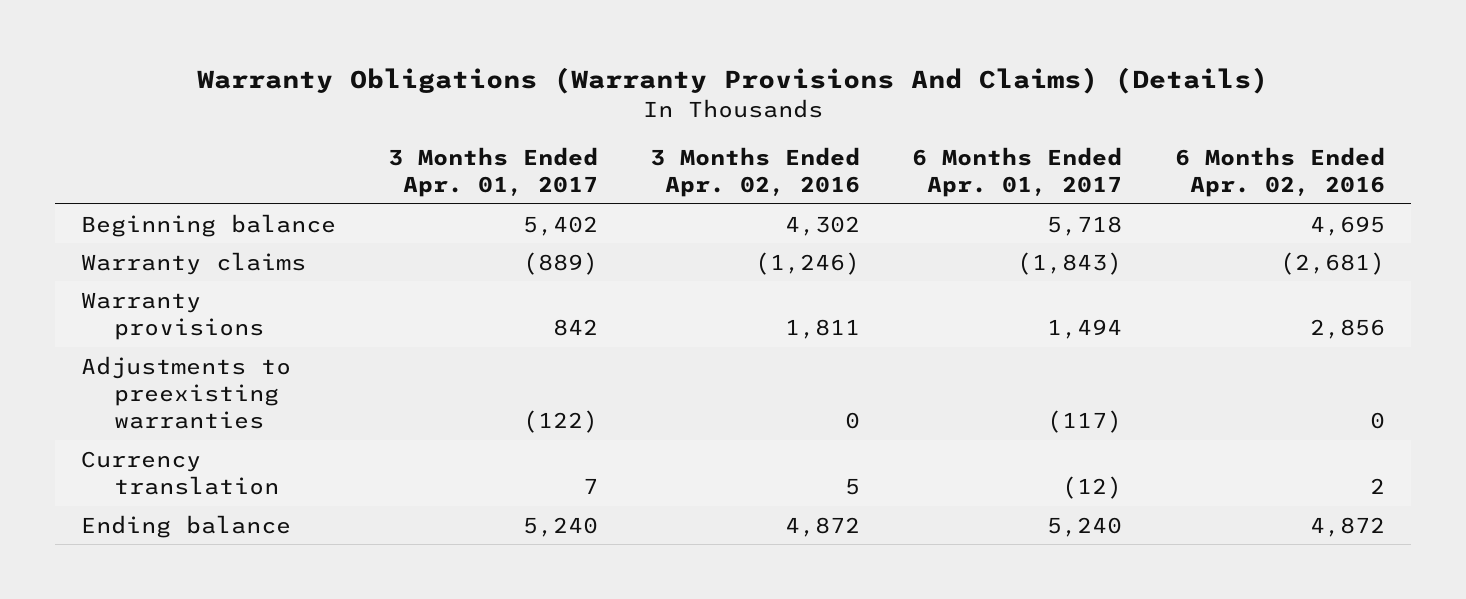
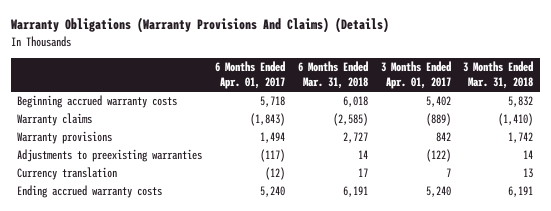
- | 3 Months Ended Apr. 01, 2017 | 3 Months Ended Apr. 02, 2016 | 6 Months Ended Apr. 01, 2017 | 6 Months Ended Apr. 02, 2016
+ | 6 Months Ended Apr. 01, 2017 | 6 Months Ended Mar. 31, 2018 | 3 Months Ended Apr. 01, 2017 | 3 Months Ended Mar. 31, 2018
- Beginning balance | 5,402 | 4,302 | 5,718 | 4,695
+ Beginning accrued warranty costs | 5,718 | 6,018 | 5,402 | 5,832
- Ending balance | 5,240 | 4,872 | 5,240 | 4,872
+ Ending accrued warranty costs | 5,240 | 6,191 | 5,240 | 6,191

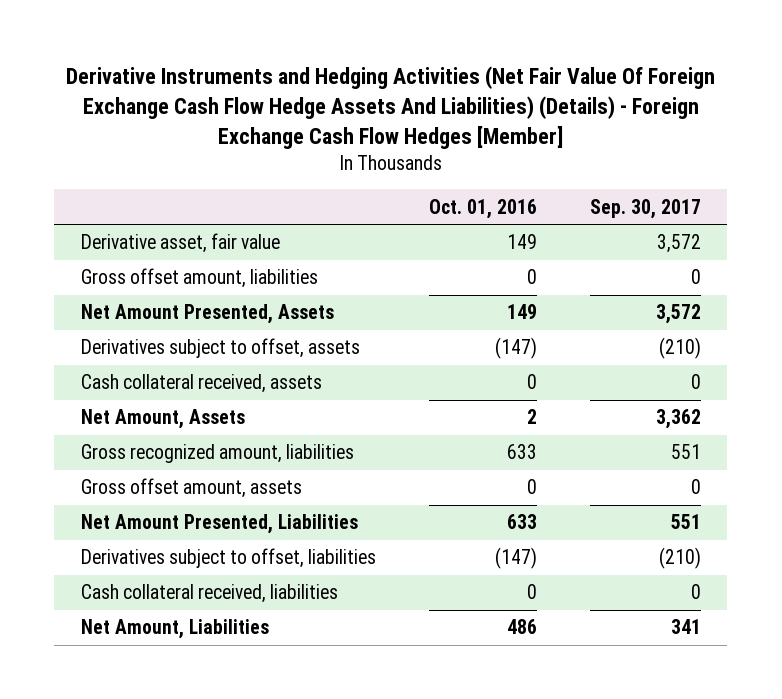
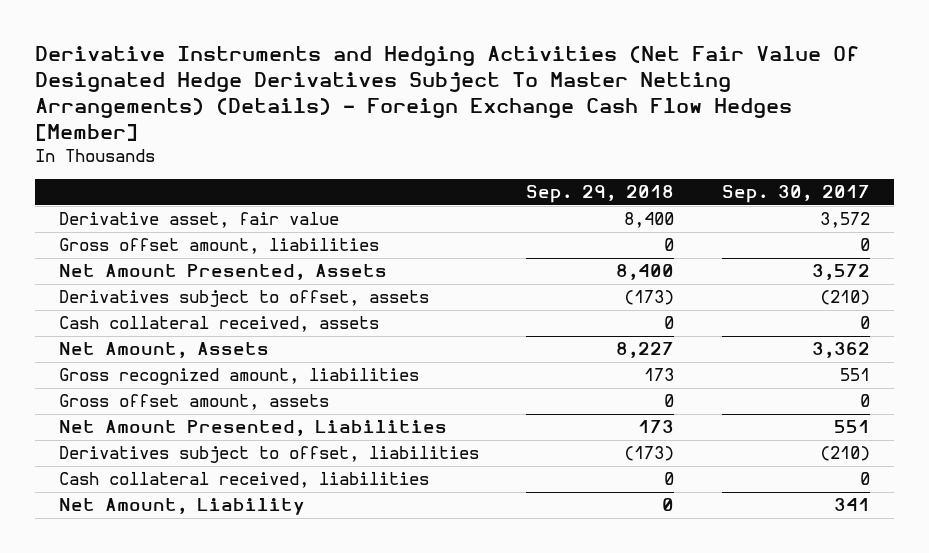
- Derivative Instruments and Hedging Activities (Net Fair Value Of Foreign Exchange Cash Flow Hedge Assets And Liabilities) (Details) - Foreign Exchange Cash Flow Hedges [Member]
+ Derivative Instruments and Hedging Activities (Net Fair Value Of Designated Hedge Derivatives Subject To Master Netting Arrangements) (Details) - Foreign Exchange Cash Flow Hedges [Member]
- | Oct. 01, 2016 | Sep. 30, 2017
+ | Sep. 29, 2018 | Sep. 30, 2017
- Net Amount, Liabilities | 486 | 341
+ Net Amount, Liability | 0 | 341

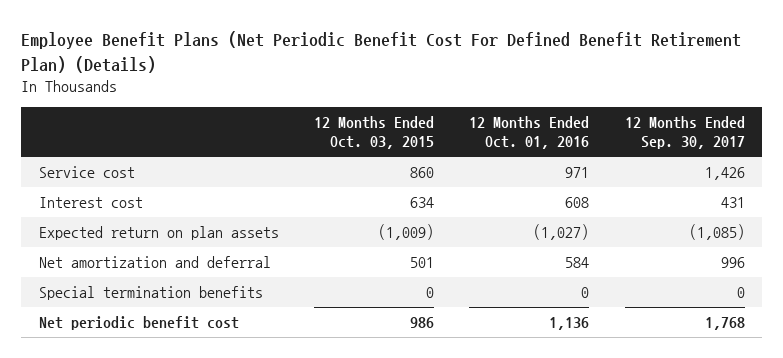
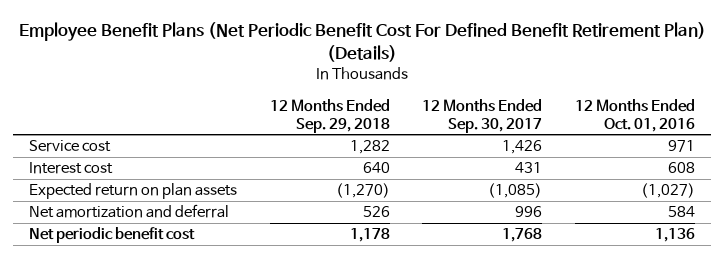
- | 12 Months Ended Oct. 03, 2015 | 12 Months Ended Oct. 01, 2016 | 12 Months Ended Sep. 30, 2017
+ | 12 Months Ended Sep. 29, 2018 | 12 Months Ended Sep. 30, 2017 | 12 Months Ended Oct. 01, 2016
- Special termination benefits | 0 | 0 | 0

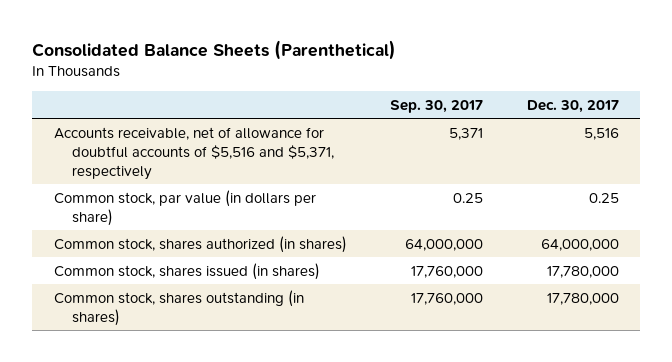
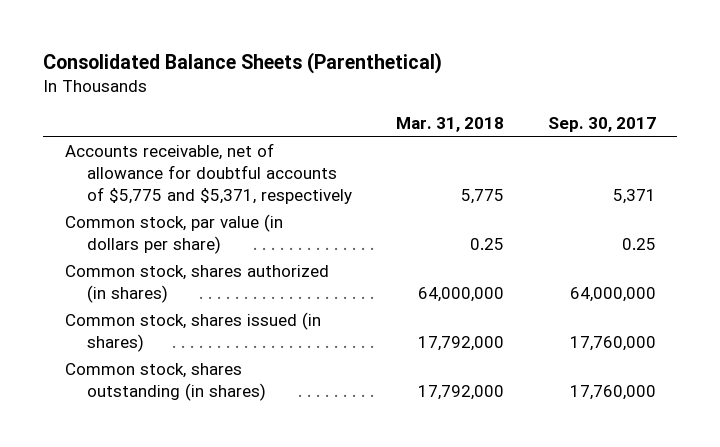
- | Sep. 30, 2017 | Dec. 30, 2017
+ | Mar. 31, 2018 | Sep. 30, 2017
- Accounts receivable, net of allowance for doubtful accounts of $5,516 and $5,371, respectively | 5,371 | 5,516
+ Accounts receivable, net of allowance for doubtful accounts of $5,775 and $5,371, respectively | 5,775 | 5,371

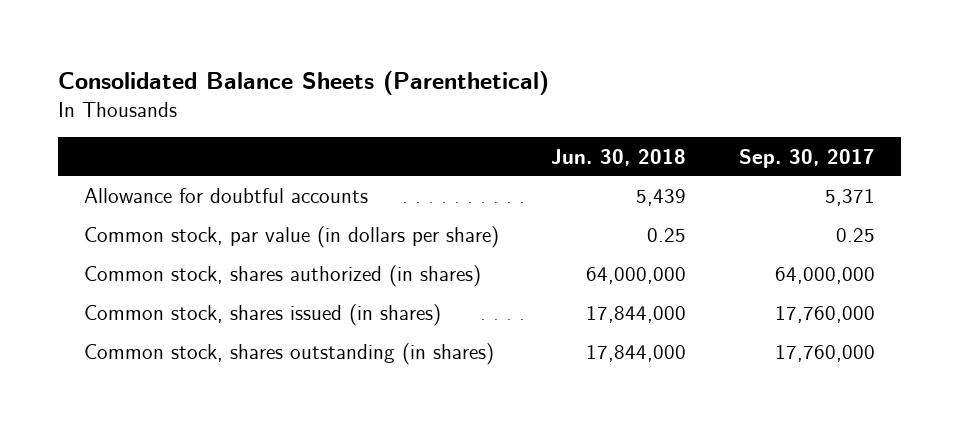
- | Mar. 31, 2018 | Sep. 30, 2017
+ | Jun. 30, 2018 | Sep. 30, 2017
- Accounts receivable, net of allowance for doubtful accounts of $5,775 and $5,371, respectively | 5,775 | 5,371
+ Allowance for doubtful accounts | 5,439 | 5,371

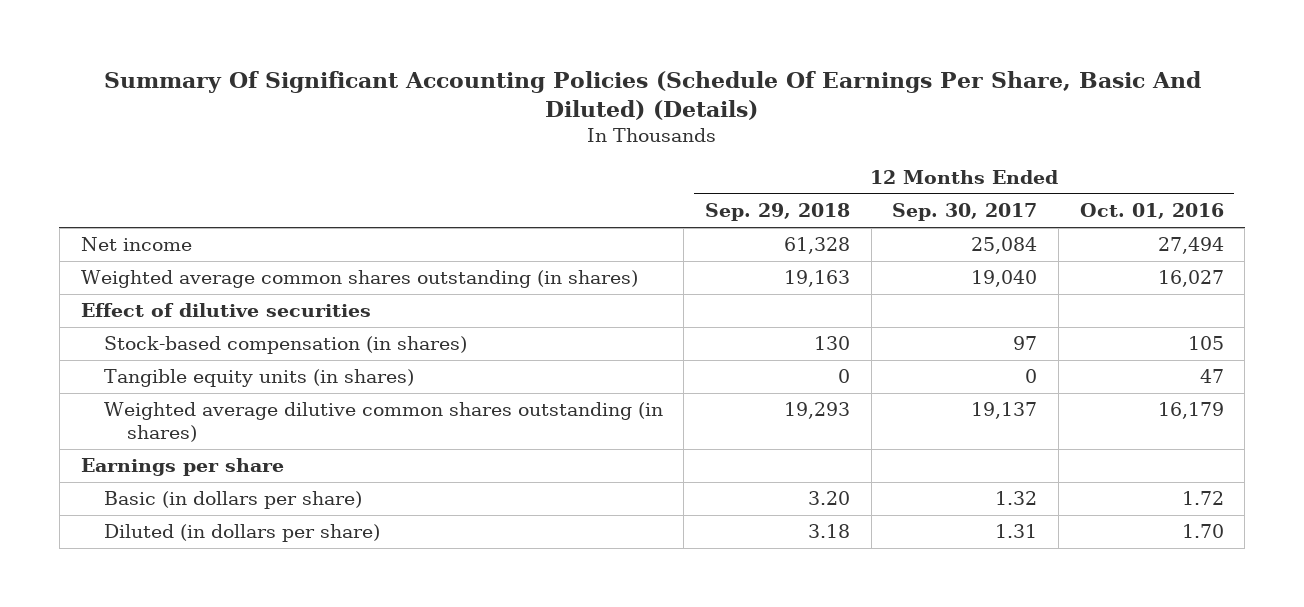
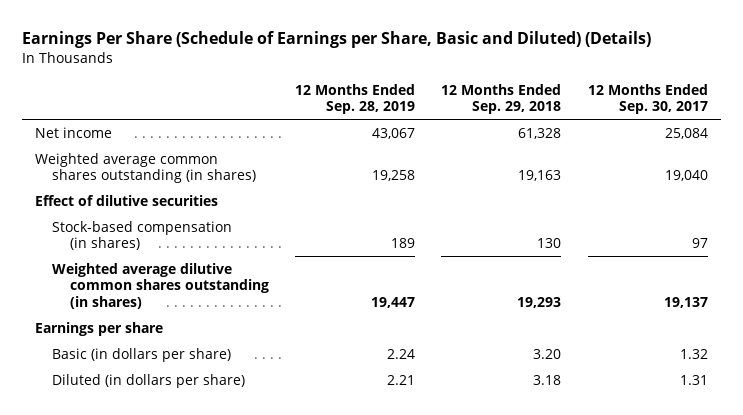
- Summary Of Significant Accounting Policies (Schedule Of Earnings Per Share, Basic And Diluted) (Details)
+ Earnings Per Share (Schedule of Earnings per Share, Basic and Diluted) (Details)
- | 12 Months Ended Sep. 29, 2018 | 12 Months Ended Sep. 30, 2017 | 12 Months Ended Oct. 01, 2016
+ | 12 Months Ended Sep. 28, 2019 | 12 Months Ended Sep. 29, 2018 | 12 Months Ended Sep. 30, 2017
- Tangible equity units (in shares) | 0 | 0 | 47

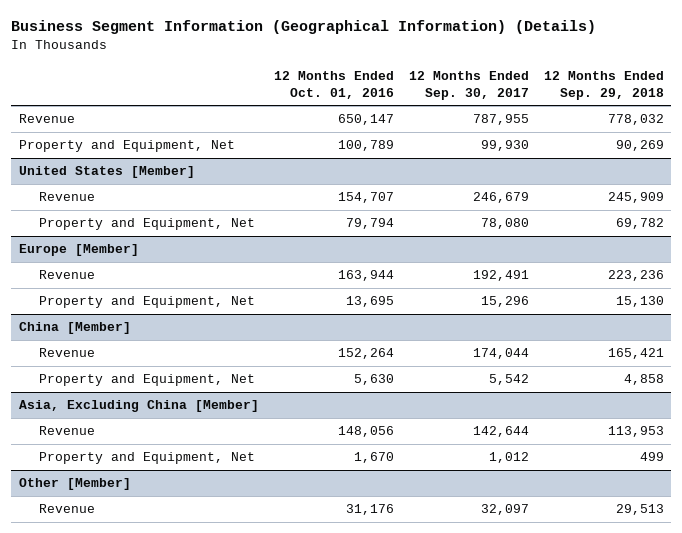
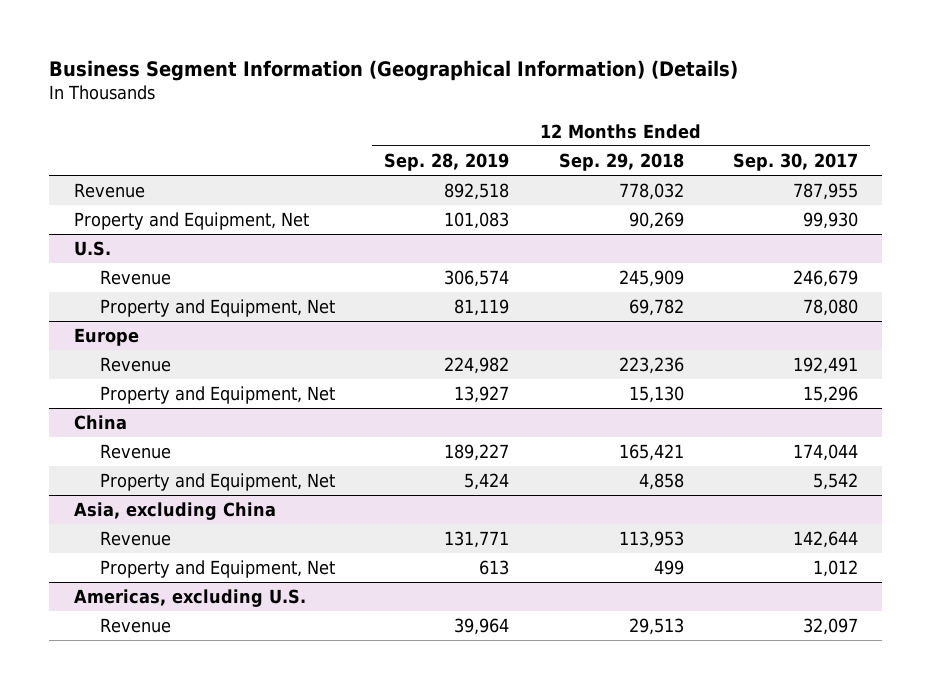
- | 12 Months Ended Oct. 01, 2016 | 12 Months Ended Sep. 30, 2017 | 12 Months Ended Sep. 29, 2018
+ | 12 Months Ended Sep. 28, 2019 | 12 Months Ended Sep. 29, 2018 | 12 Months Ended Sep. 30, 2017
- United States [Member]
+ U.S.
- Europe [Member]
+ Europe
- China [Member]
+ China
- Asia, Excluding China [Member]
+ Asia, excluding China
- Other [Member]
+ Americas, excluding U.S.

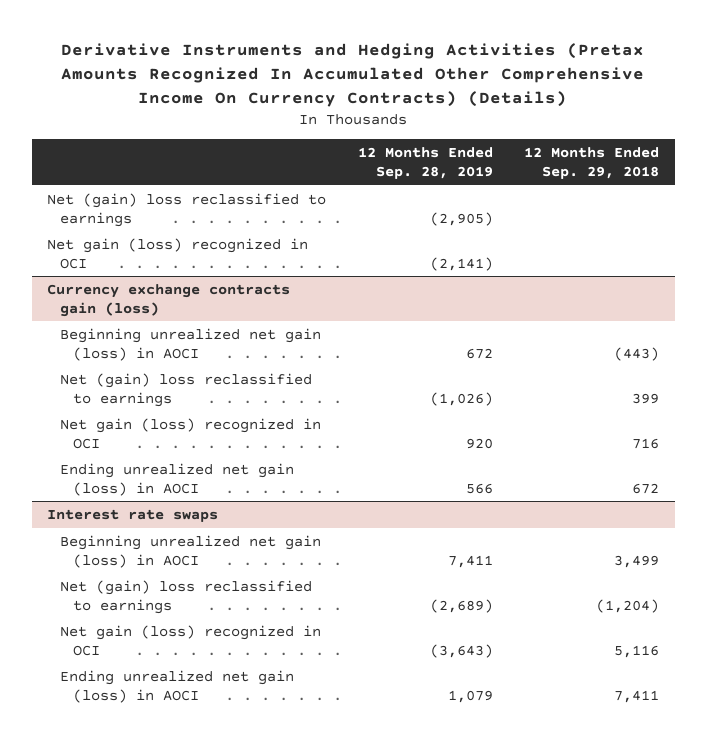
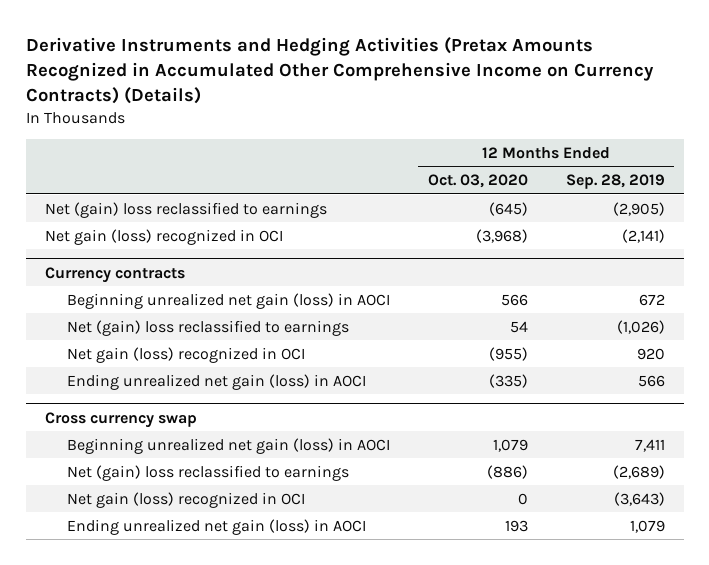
- Derivative Instruments and Hedging Activities (Pretax Amounts Recognized In Accumulated Other Comprehensive Income On Currency Contracts) (Details)
+ Derivative Instruments and Hedging Activities (Pretax Amounts Recognized in Accumulated Other Comprehensive Income on Currency Contracts) (Details)
- | 12 Months Ended Sep. 28, 2019 | 12 Months Ended Sep. 29, 2018
+ | 12 Months Ended Oct. 03, 2020 | 12 Months Ended Sep. 28, 2019
- Currency exchange contracts gain (loss)
+ Currency contracts
- Interest rate swaps
+ Cross currency swap

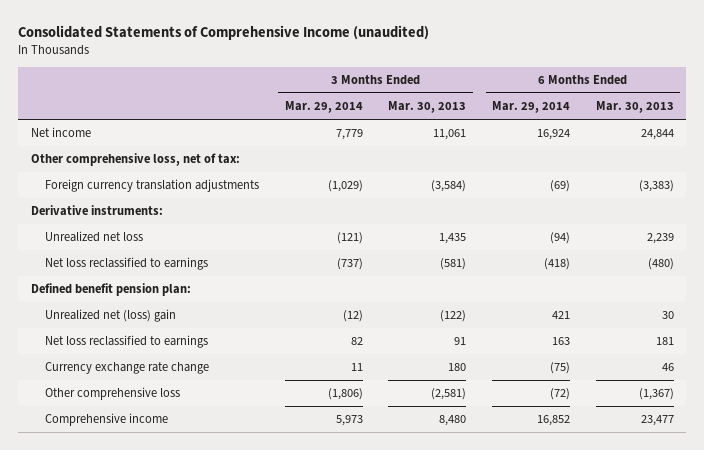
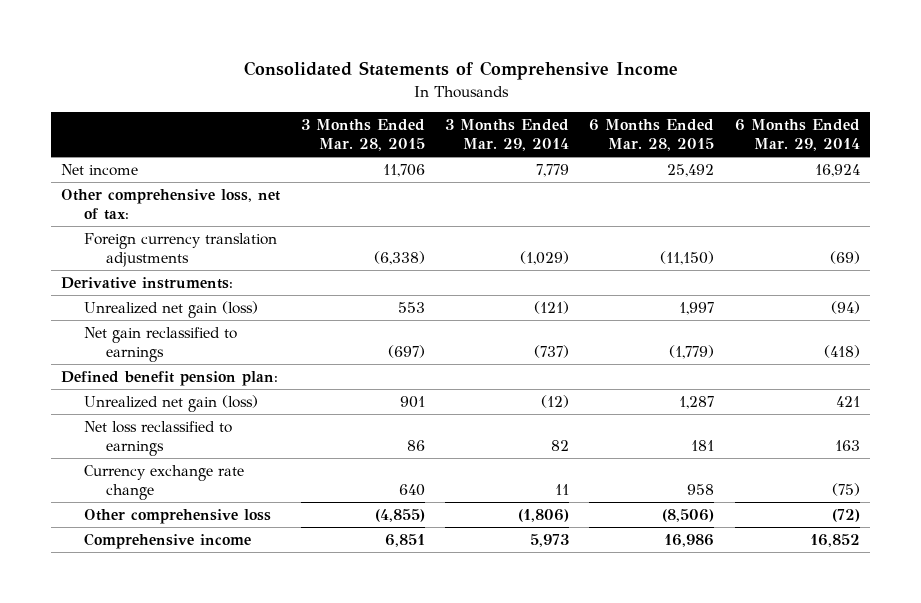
- Consolidated Statements of Comprehensive Income (unaudited)
+ Consolidated Statements of Comprehensive Income
- | 3 Months Ended Mar. 29, 2014 | 3 Months Ended Mar. 30, 2013 | 6 Months Ended Mar. 29, 2014 | 6 Months Ended Mar. 30, 2013
+ | 3 Months Ended Mar. 28, 2015 | 3 Months Ended Mar. 29, 2014 | 6 Months Ended Mar. 28, 2015 | 6 Months Ended Mar. 29, 2014
- Unrealized net loss | (121) | 1,435 | (94) | 2,239
- Net loss reclassified to earnings | (737) | (581) | (418) | (480)
+ Unrealized net gain (loss) | 553 | (121) | 1,997 | (94)
+ Net gain reclassified to earnings | (697) | (737) | (1,779) | (418)
- Unrealized net (loss) gain | (12) | (122) | 421 | 30
+ Unrealized net gain (loss) | 901 | (12) | 1,287 | 421

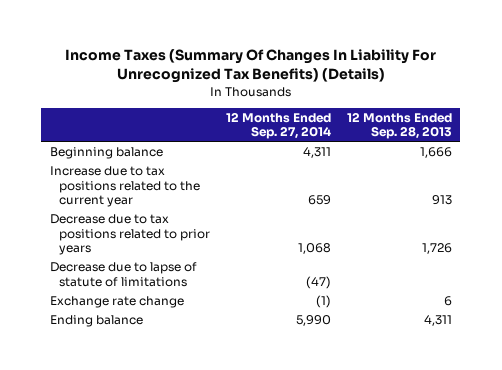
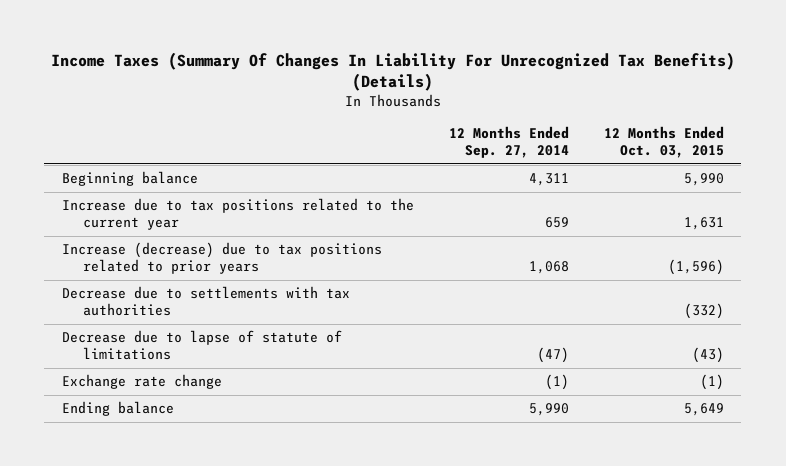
- | 12 Months Ended Sep. 27, 2014 | 12 Months Ended Sep. 28, 2013
+ | 12 Months Ended Sep. 27, 2014 | 12 Months Ended Oct. 03, 2015
- Decrease due to tax positions related to prior years | 1,068 | 1,726
+ Increase (decrease) due to tax positions related to prior years | 1,068 | (1,596)
+ Decrease due to settlements with tax authorities | | (332)

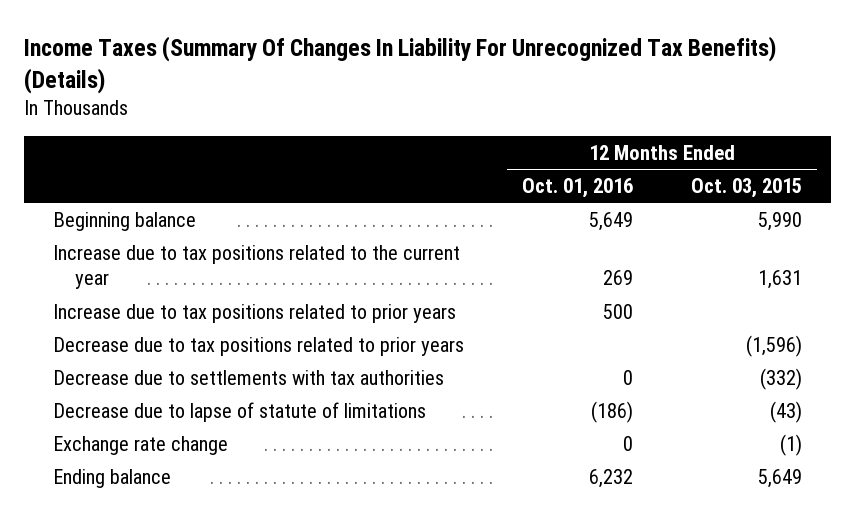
- | 12 Months Ended Sep. 27, 2014 | 12 Months Ended Oct. 03, 2015
+ | 12 Months Ended Oct. 01, 2016 | 12 Months Ended Oct. 03, 2015
- Increase (decrease) due to tax positions related to prior years | 1,068 | (1,596)
+ Increase due to tax positions related to prior years | 500 |
+ Decrease due to tax positions related to prior years | | (1,596)

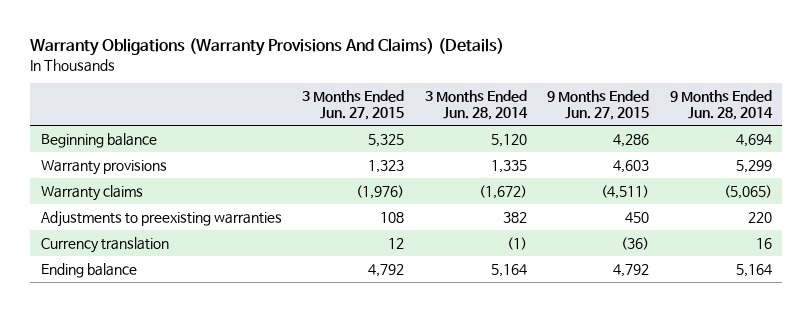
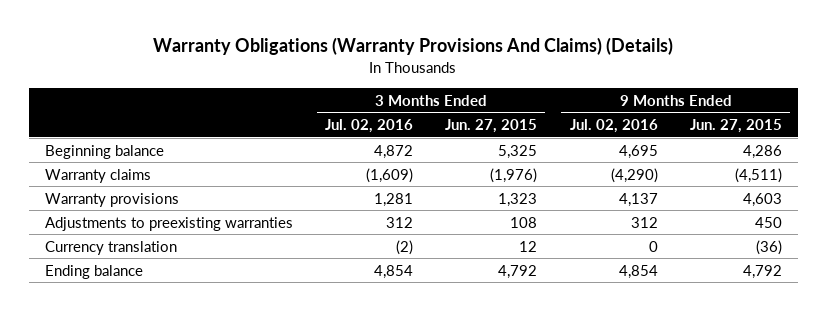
- | 3 Months Ended Jun. 27, 2015 | 3 Months Ended Jun. 28, 2014 | 9 Months Ended Jun. 27, 2015 | 9 Months Ended Jun. 28, 2014
+ | 3 Months Ended Jul. 02, 2016 | 3 Months Ended Jun. 27, 2015 | 9 Months Ended Jul. 02, 2016 | 9 Months Ended Jun. 27, 2015
moved down: Warranty provisions | 1,281 | 1,323 | 4,137 | 4,603

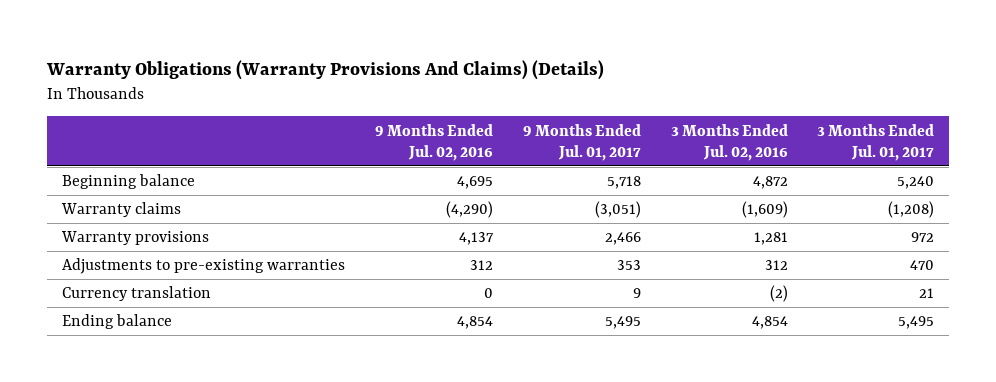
- | 3 Months Ended Jul. 02, 2016 | 3 Months Ended Jun. 27, 2015 | 9 Months Ended Jul. 02, 2016 | 9 Months Ended Jun. 27, 2015
+ | 9 Months Ended Jul. 02, 2016 | 9 Months Ended Jul. 01, 2017 | 3 Months Ended Jul. 02, 2016 | 3 Months Ended Jul. 01, 2017
- Adjustments to preexisting warranties | 312 | 108 | 312 | 450
+ Adjustments to pre-existing warranties | 312 | 353 | 312 | 470

